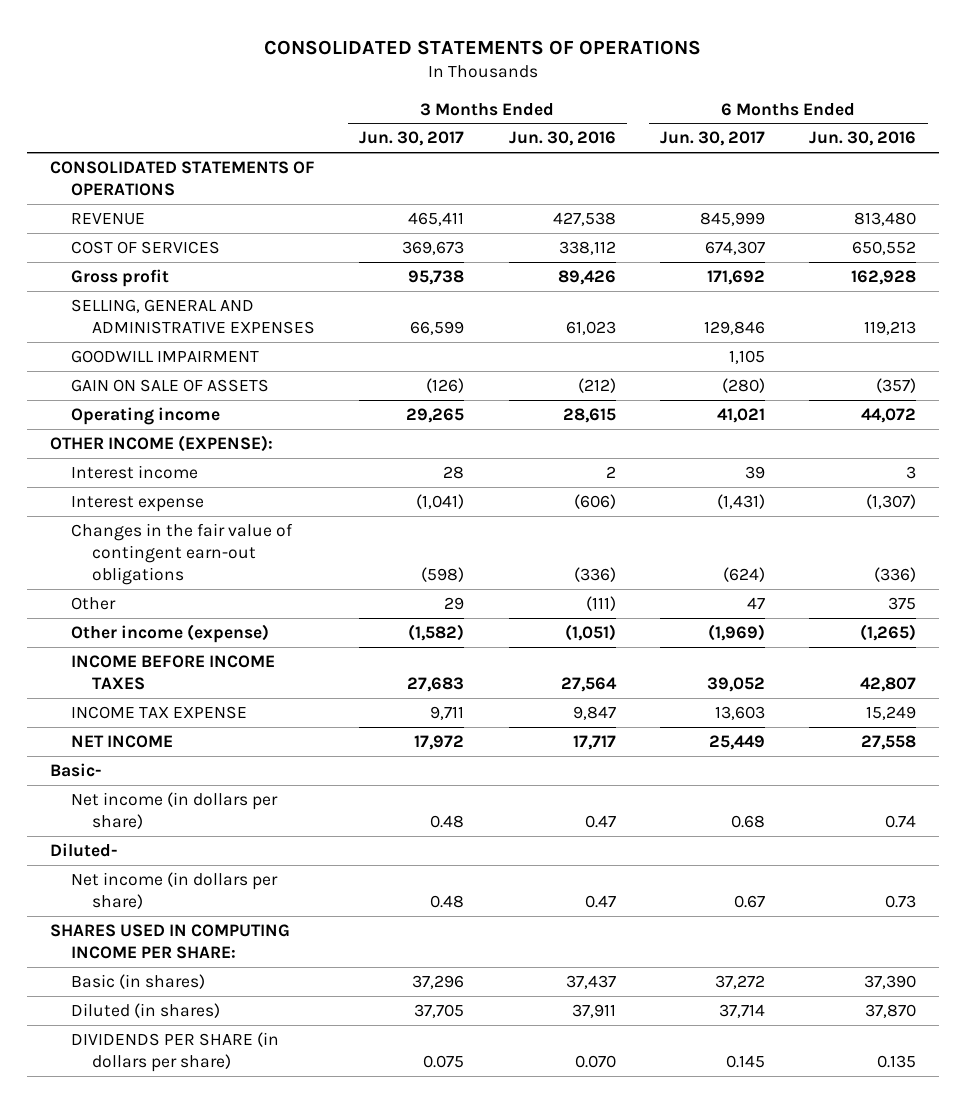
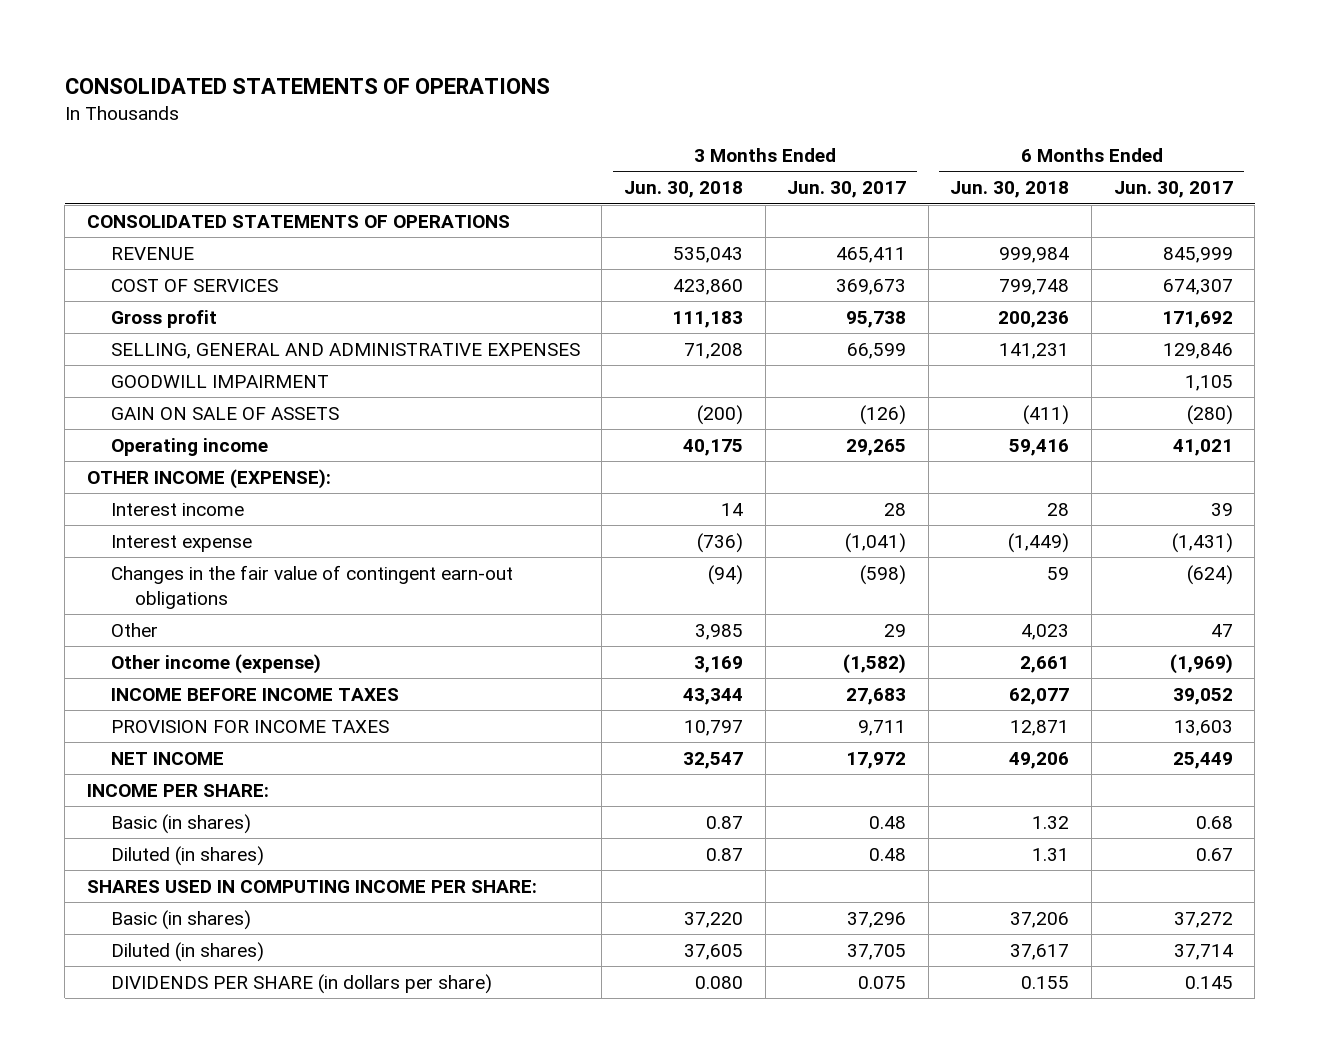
- | 3 Months Ended Jun. 30, 2017 | 3 Months Ended Jun. 30, 2016 | 6 Months Ended Jun. 30, 2017 | 6 Months Ended Jun. 30, 2016
+ | 3 Months Ended Jun. 30, 2018 | 3 Months Ended Jun. 30, 2017 | 6 Months Ended Jun. 30, 2018 | 6 Months Ended Jun. 30, 2017
- INCOME TAX EXPENSE | 9,711 | 9,847 | 13,603 | 15,249
+ PROVISION FOR INCOME TAXES | 10,797 | 9,711 | 12,871 | 13,603
- Basic-
- Net income (in dollars per share) | 0.48 | 0.47 | 0.68 | 0.74
- Diluted-
- Net income (in dollars per share) | 0.48 | 0.47 | 0.67 | 0.73
+ INCOME PER SHARE:
+ Basic (in shares) | 0.87 | 0.48 | 1.32 | 0.68
+ Diluted (in shares) | 0.87 | 0.48 | 1.31 | 0.67

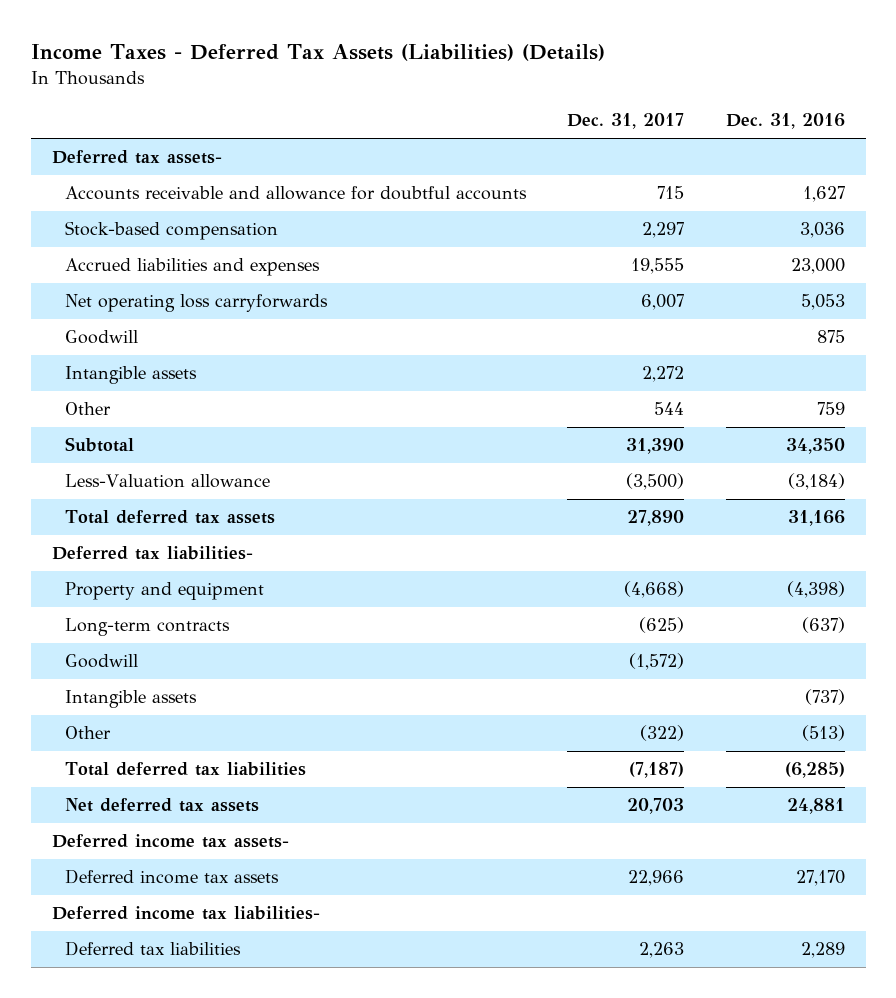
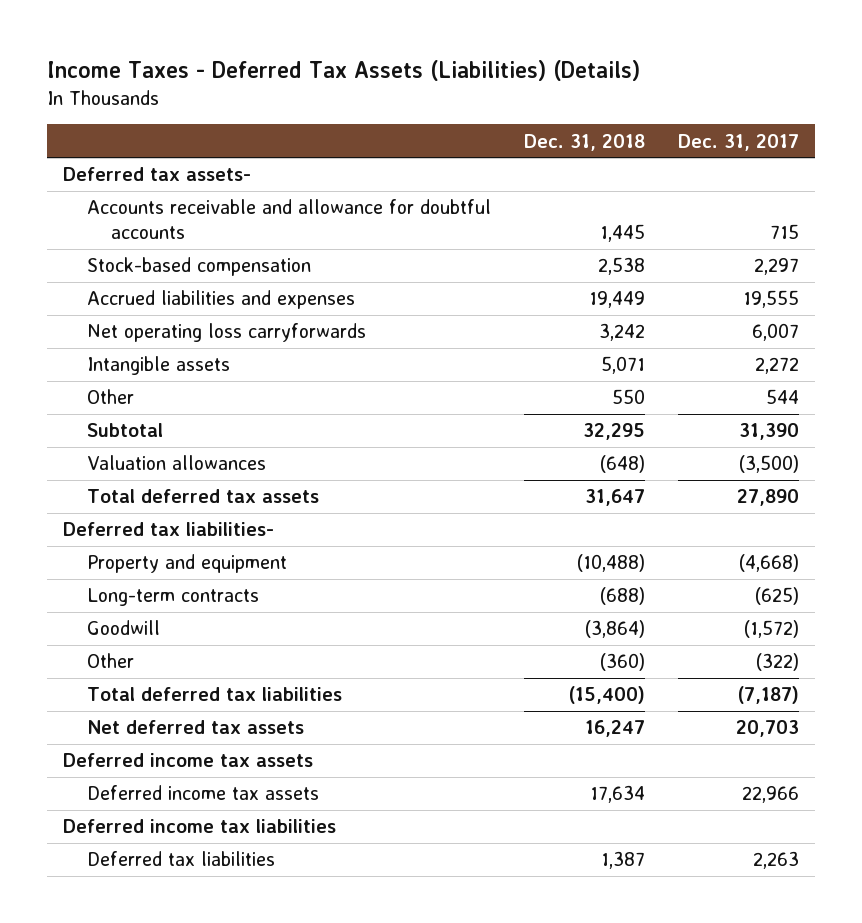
- | Dec. 31, 2017 | Dec. 31, 2016
+ | Dec. 31, 2018 | Dec. 31, 2017
- Goodwill | | 875
- Less-Valuation allowance | (3,500) | (3,184)
+ Valuation allowances | (648) | (3,500)
- Intangible assets | | (737)
- Deferred income tax assets-
+ Deferred income tax assets
- Deferred income tax liabilities-
+ Deferred income tax liabilities

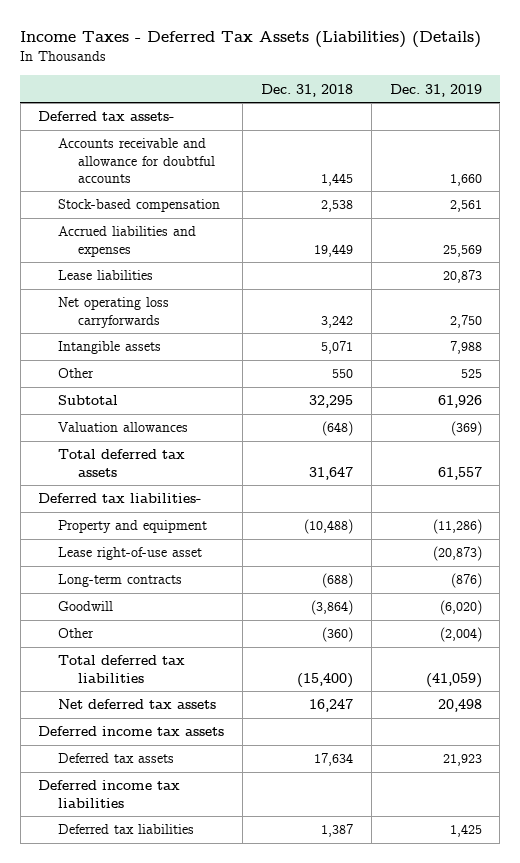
- | Dec. 31, 2018 | Dec. 31, 2017
+ | Dec. 31, 2018 | Dec. 31, 2019
+ Lease liabilities | | 20,873
+ Lease right-of-use asset | | (20,873)
- Deferred income tax assets | 17,634 | 22,966
+ Deferred tax assets | 17,634 | 21,923

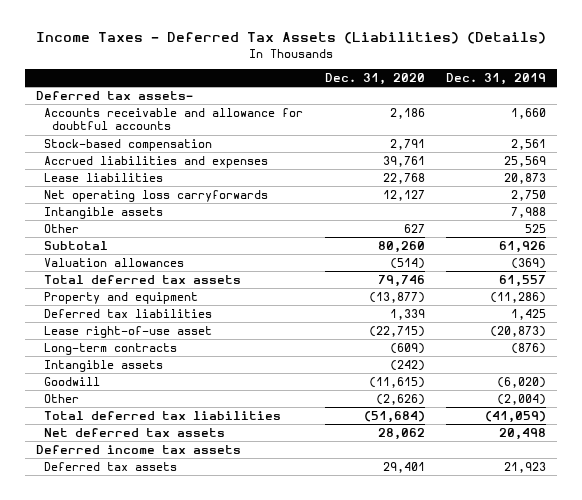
- | Dec. 31, 2018 | Dec. 31, 2019
+ | Dec. 31, 2020 | Dec. 31, 2019
- Deferred tax liabilities-
moved up: Deferred tax liabilities | 1,339 | 1,425
+ Intangible assets | (242) |
- Deferred income tax liabilities

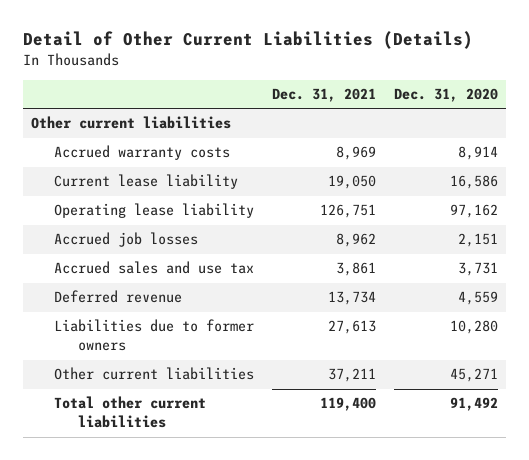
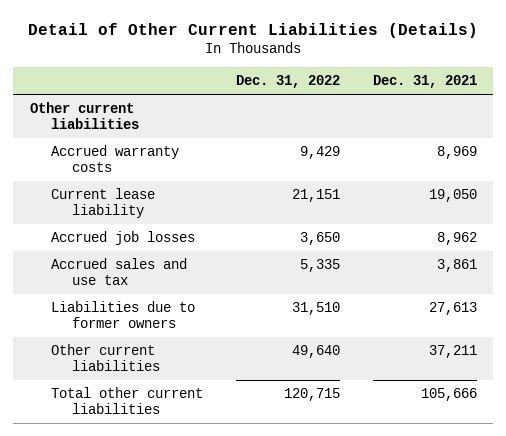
- | Dec. 31, 2021 | Dec. 31, 2020
+ | Dec. 31, 2022 | Dec. 31, 2021
- Operating lease liability | 126,751 | 97,162
- Deferred revenue | 13,734 | 4,559
- Total other current liabilities | 119,400 | 91,492
+ Total other current liabilities | 120,715 | 105,666

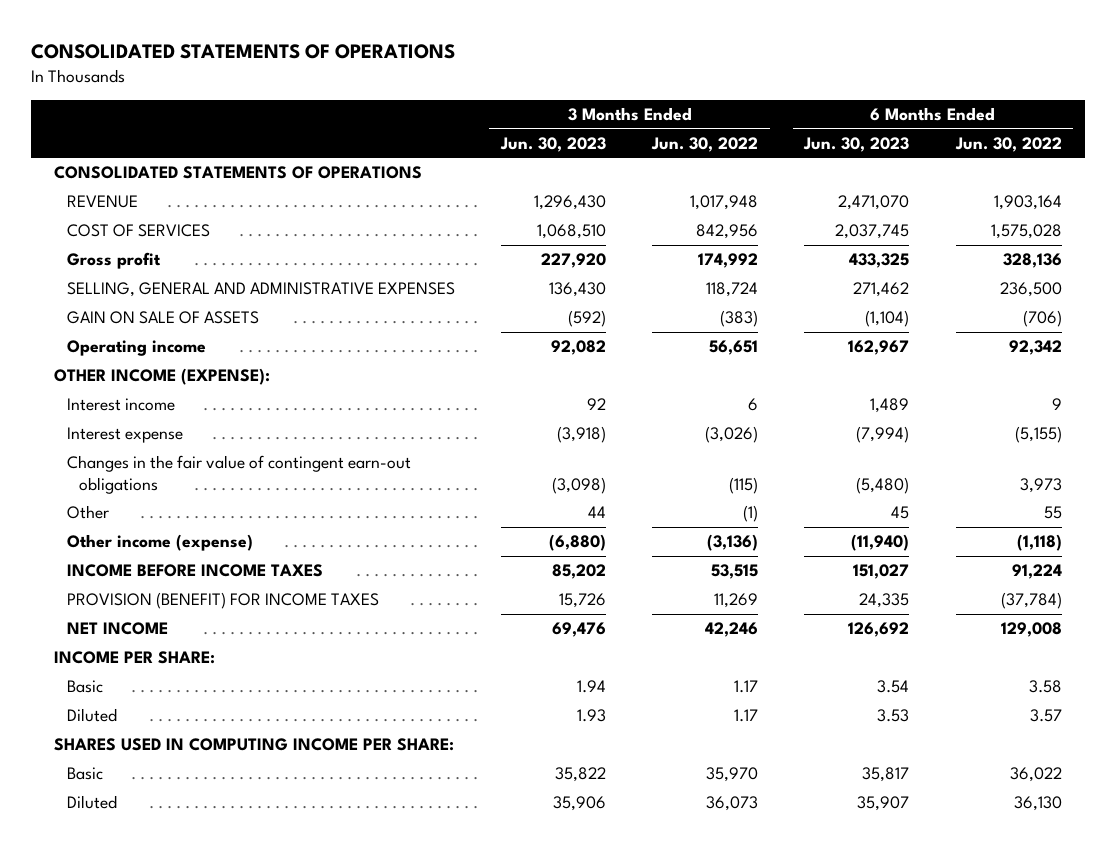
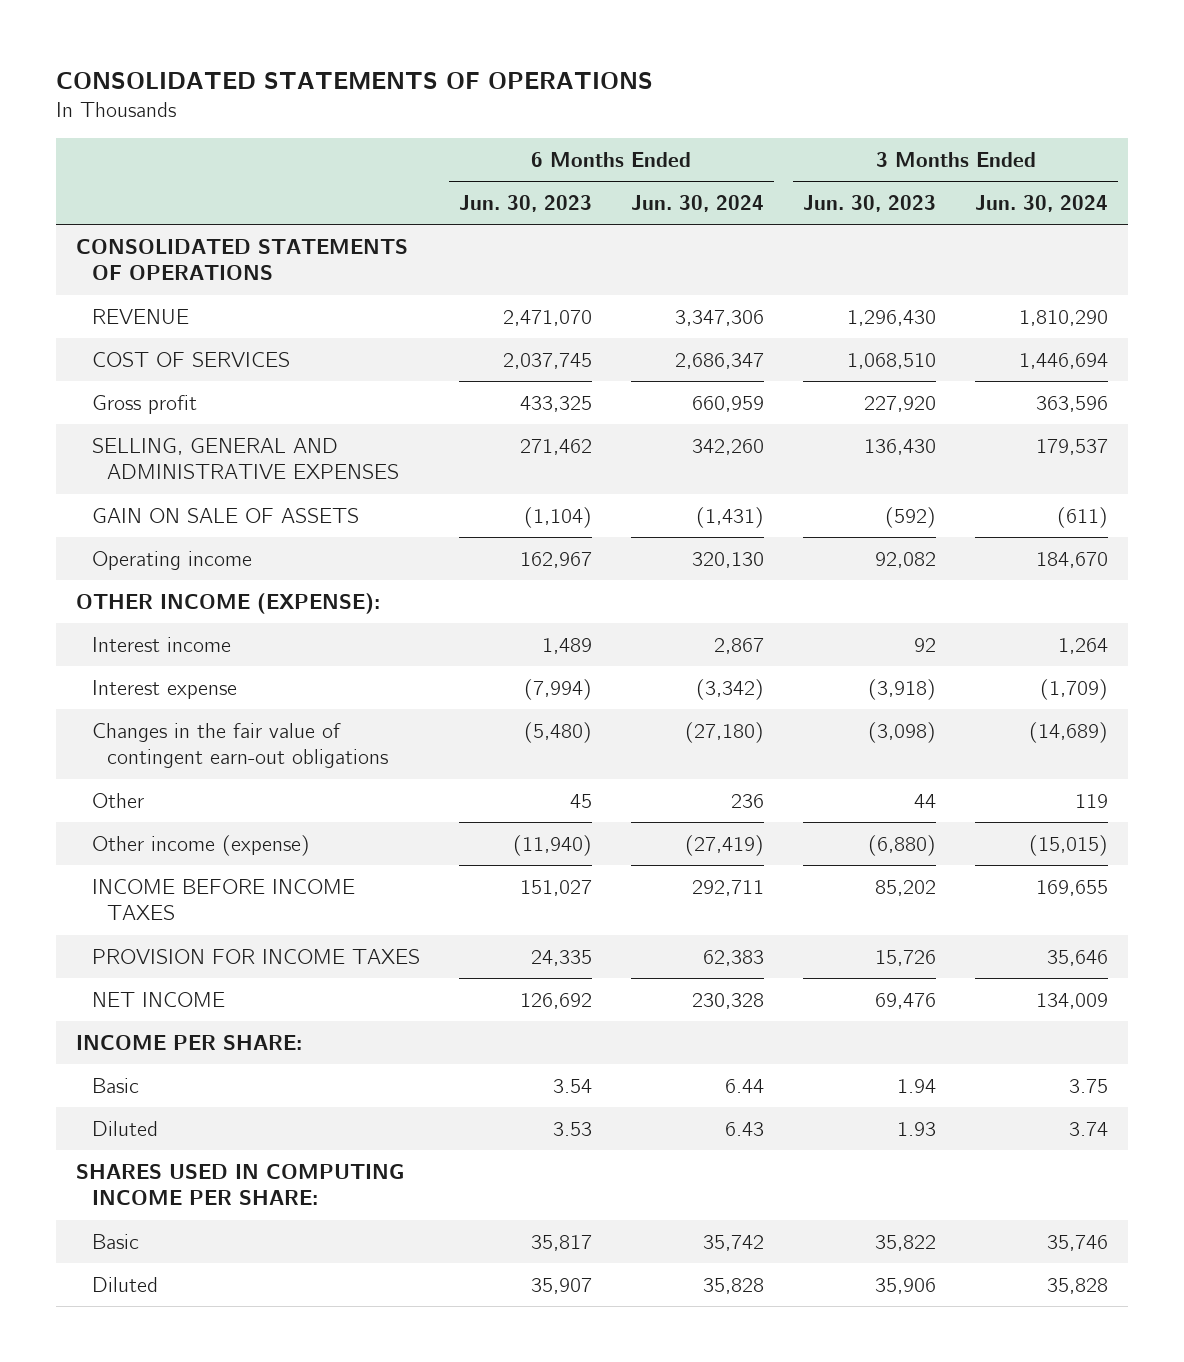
- | 3 Months Ended Jun. 30, 2023 | 3 Months Ended Jun. 30, 2022 | 6 Months Ended Jun. 30, 2023 | 6 Months Ended Jun. 30, 2022
+ | 6 Months Ended Jun. 30, 2023 | 6 Months Ended Jun. 30, 2024 | 3 Months Ended Jun. 30, 2023 | 3 Months Ended Jun. 30, 2024
- PROVISION (BENEFIT) FOR INCOME TAXES | 15,726 | 11,269 | 24,335 | (37,784)
+ PROVISION FOR INCOME TAXES | 24,335 | 62,383 | 15,726 | 35,646

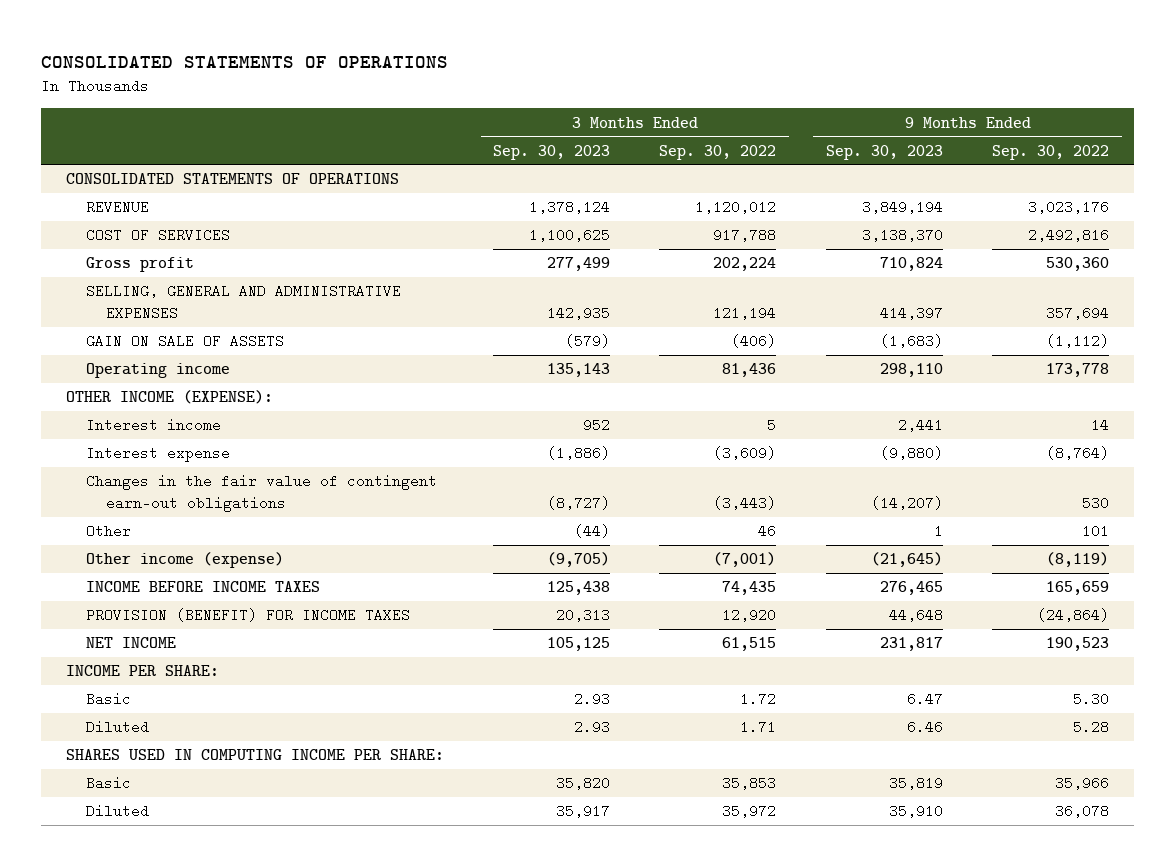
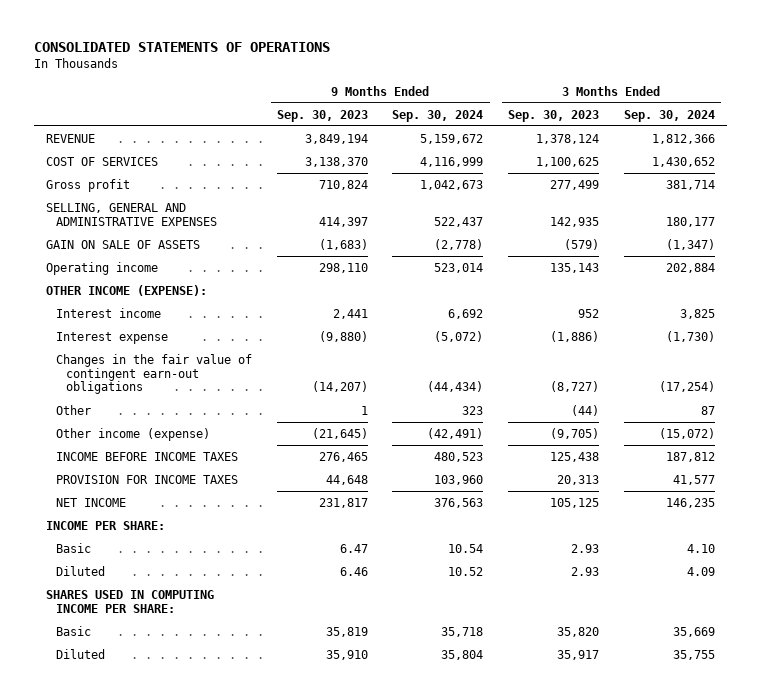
- | 3 Months Ended Sep. 30, 2023 | 3 Months Ended Sep. 30, 2022 | 9 Months Ended Sep. 30, 2023 | 9 Months Ended Sep. 30, 2022
+ | 9 Months Ended Sep. 30, 2023 | 9 Months Ended Sep. 30, 2024 | 3 Months Ended Sep. 30, 2023 | 3 Months Ended Sep. 30, 2024
- CONSOLIDATED STATEMENTS OF OPERATIONS
- PROVISION (BENEFIT) FOR INCOME TAXES | 20,313 | 12,920 | 44,648 | (24,864)
+ PROVISION FOR INCOME TAXES | 44,648 | 103,960 | 20,313 | 41,577

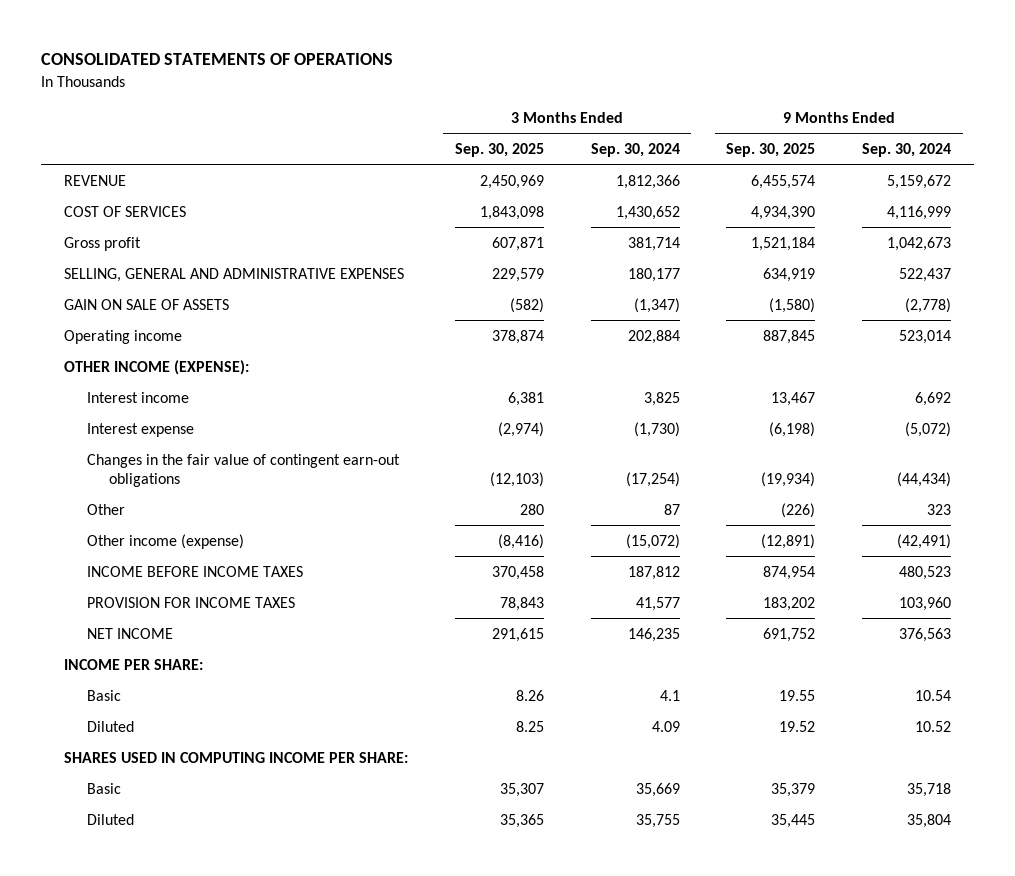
- | 9 Months Ended Sep. 30, 2023 | 9 Months Ended Sep. 30, 2024 | 3 Months Ended Sep. 30, 2023 | 3 Months Ended Sep. 30, 2024
+ | 3 Months Ended Sep. 30, 2025 | 3 Months Ended Sep. 30, 2024 | 9 Months Ended Sep. 30, 2025 | 9 Months Ended Sep. 30, 2024
- Basic | 6.47 | 10.54 | 2.93 | 4.10
+ Basic | 8.26 | 4.1 | 19.55 | 10.54

